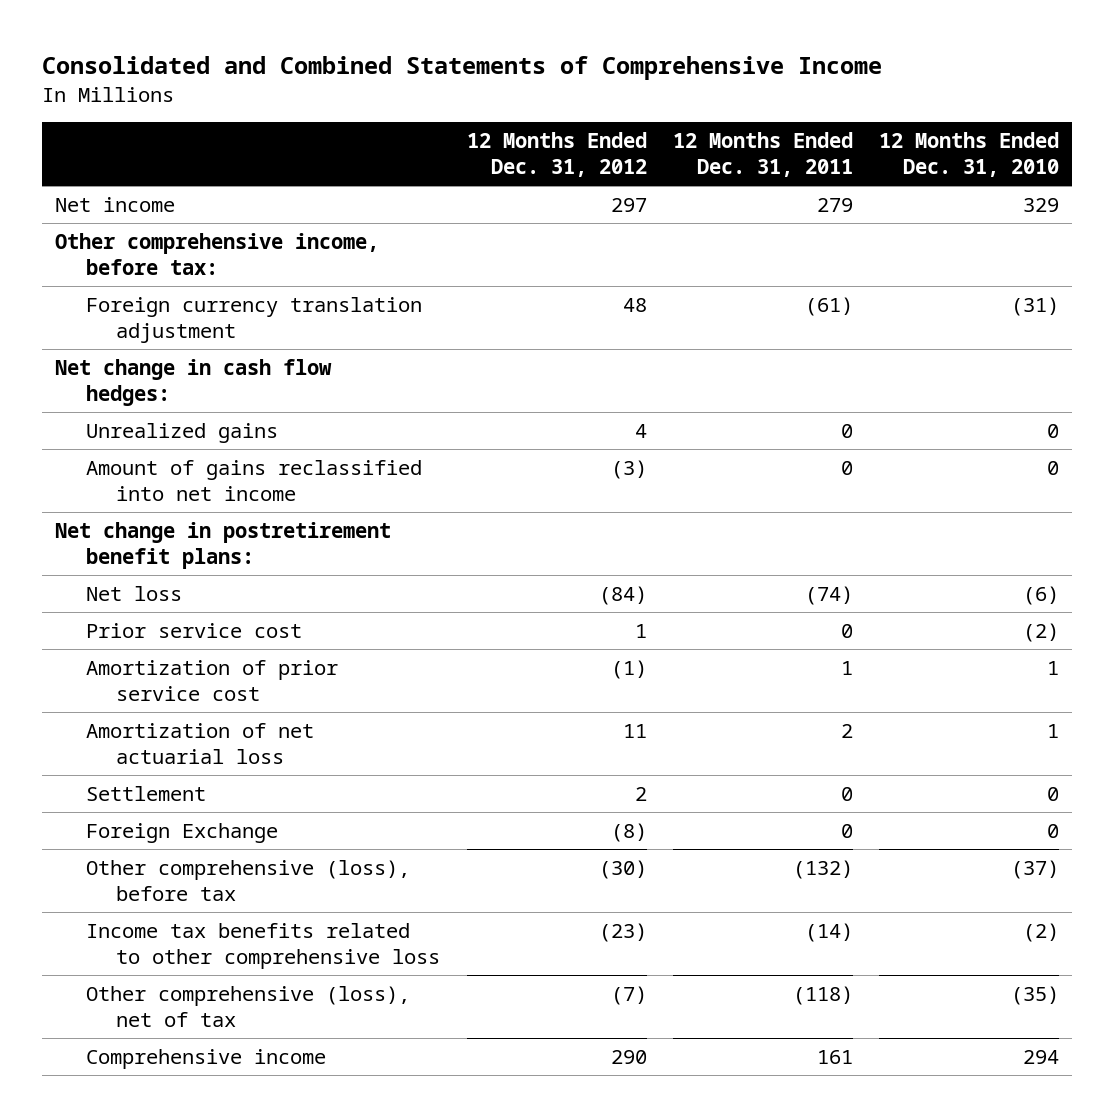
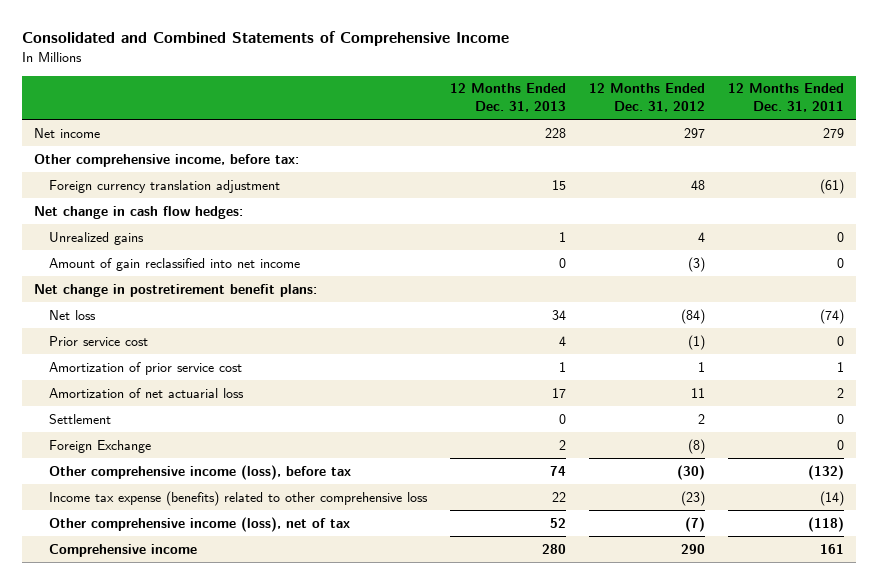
- | 12 Months Ended Dec. 31, 2012 | 12 Months Ended Dec. 31, 2011 | 12 Months Ended Dec. 31, 2010
+ | 12 Months Ended Dec. 31, 2013 | 12 Months Ended Dec. 31, 2012 | 12 Months Ended Dec. 31, 2011
- Amount of gains reclassified into net income | (3) | 0 | 0
+ Amount of gain reclassified into net income | 0 | (3) | 0
- Prior service cost | 1 | 0 | (2)
- Amortization of prior service cost | (1) | 1 | 1
+ Prior service cost | 4 | (1) | 0
+ Amortization of prior service cost | 1 | 1 | 1
- Other comprehensive (loss), before tax | (30) | (132) | (37)
- Income tax benefits related to other comprehensive loss | (23) | (14) | (2)
- Other comprehensive (loss), net of tax | (7) | (118) | (35)
+ Other comprehensive income (loss), before tax | 74 | (30) | (132)
+ Income tax expense (benefits) related to other comprehensive loss | 22 | (23) | (14)
+ Other comprehensive income (loss), net of tax | 52 | (7) | (118)

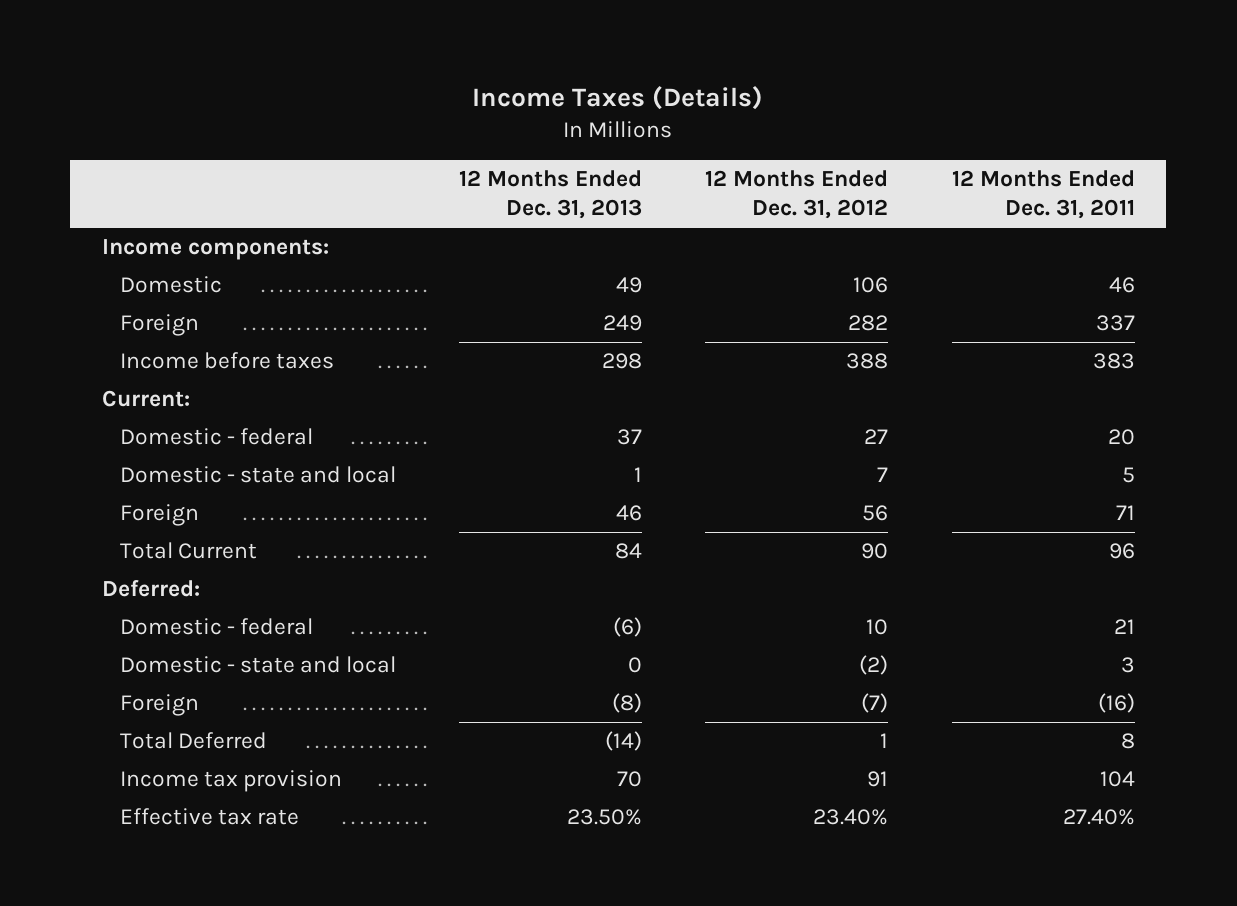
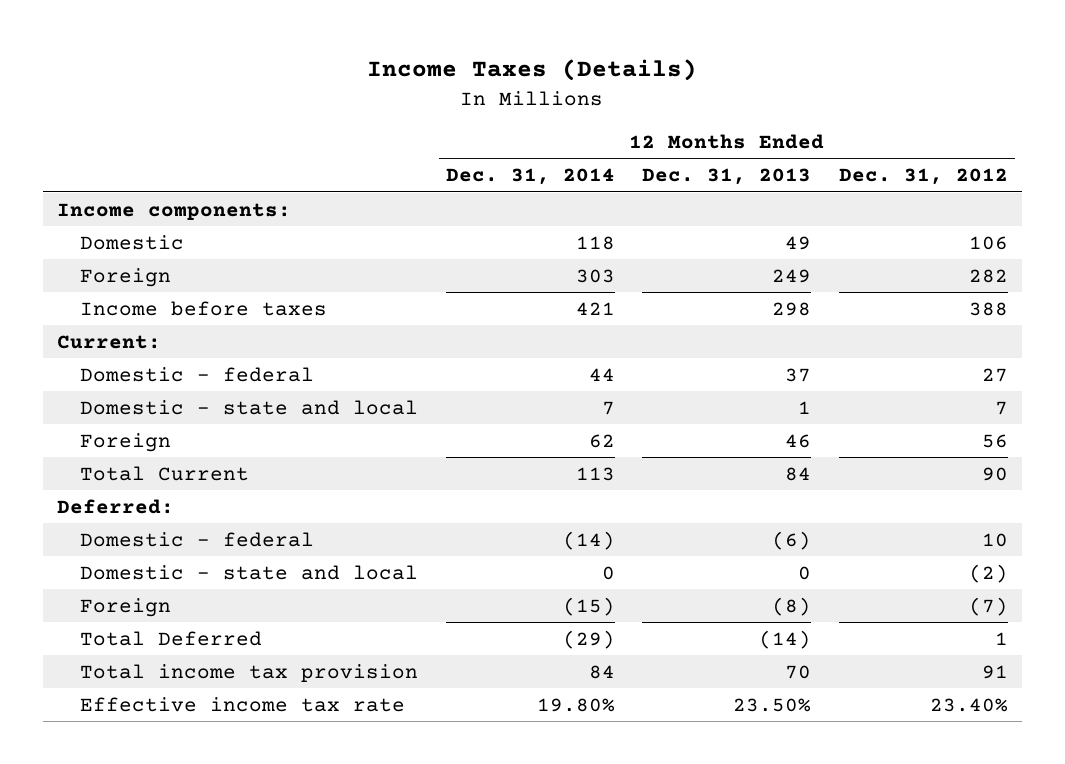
- | 12 Months Ended Dec. 31, 2013 | 12 Months Ended Dec. 31, 2012 | 12 Months Ended Dec. 31, 2011
+ | 12 Months Ended Dec. 31, 2014 | 12 Months Ended Dec. 31, 2013 | 12 Months Ended Dec. 31, 2012
- Income tax provision | 70 | 91 | 104
- Effective tax rate | 23.50% | 23.40% | 27.40%
+ Total income tax provision | 84 | 70 | 91
+ Effective income tax rate | 19.80% | 23.50% | 23.40%

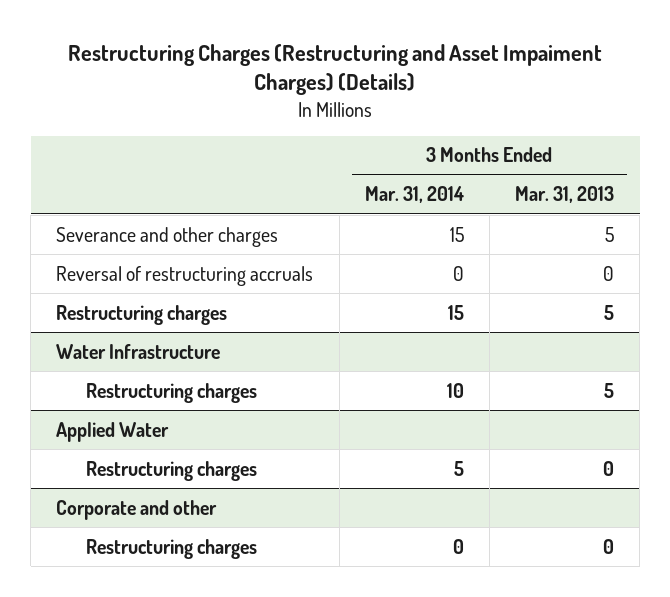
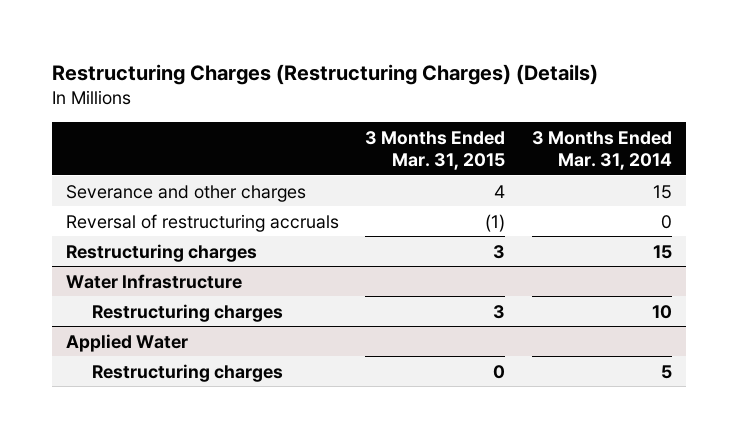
- Restructuring Charges (Restructuring and Asset Impaiment Charges) (Details)
+ Restructuring Charges (Restructuring Charges) (Details)
- | 3 Months Ended Mar. 31, 2014 | 3 Months Ended Mar. 31, 2013
+ | 3 Months Ended Mar. 31, 2015 | 3 Months Ended Mar. 31, 2014
- Corporate and other
- Restructuring charges | 0 | 0

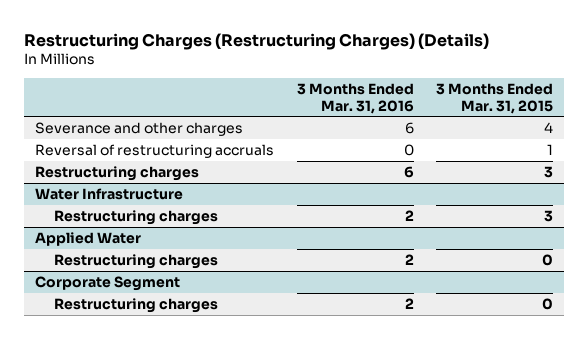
- | 3 Months Ended Mar. 31, 2015 | 3 Months Ended Mar. 31, 2014
+ | 3 Months Ended Mar. 31, 2016 | 3 Months Ended Mar. 31, 2015
- Reversal of restructuring accruals | (1) | 0
+ Reversal of restructuring accruals | 0 | 1
+ Corporate Segment
+ Restructuring charges | 2 | 0

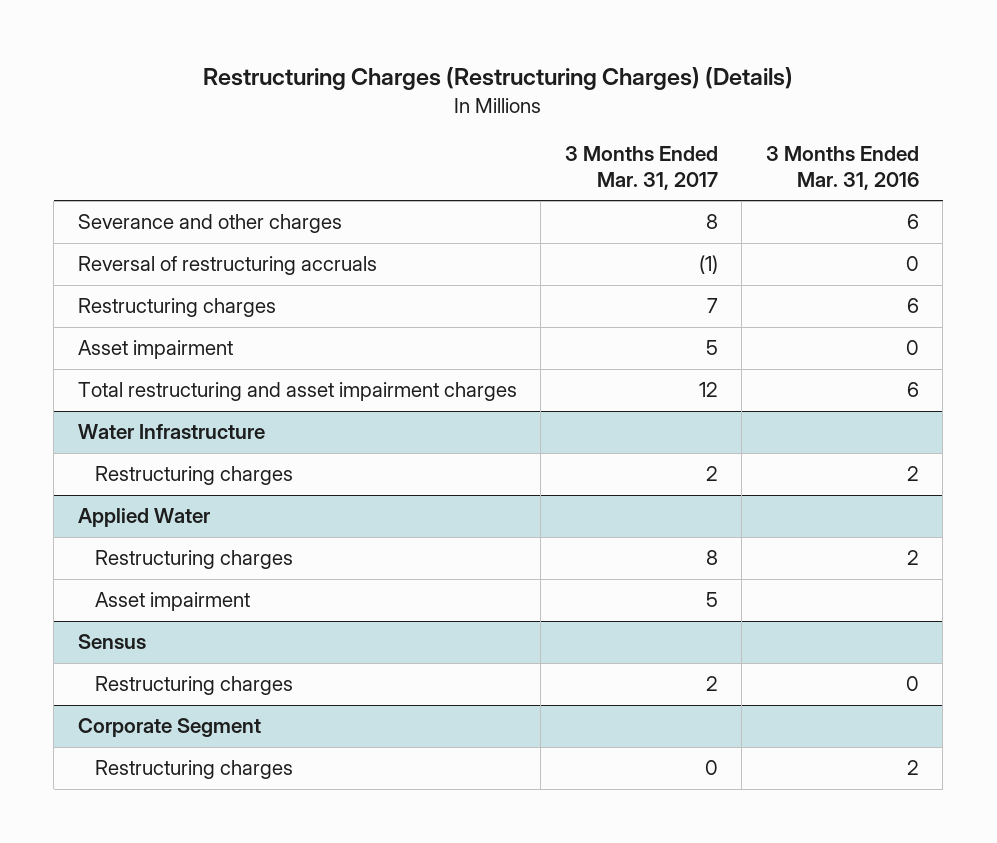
- | 3 Months Ended Mar. 31, 2016 | 3 Months Ended Mar. 31, 2015
+ | 3 Months Ended Mar. 31, 2017 | 3 Months Ended Mar. 31, 2016
+ Asset impairment | 5 | 0
+ Total restructuring and asset impairment charges | 12 | 6
@ Applied Water
+ Asset impairment | 5 |
+ Sensus
+ Restructuring charges | 2 | 0

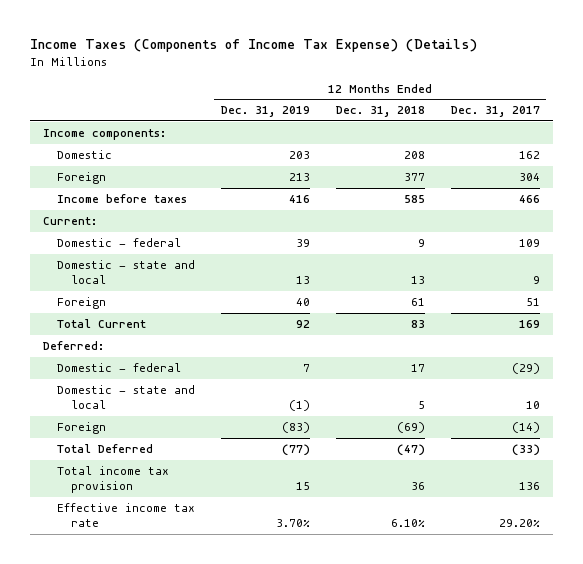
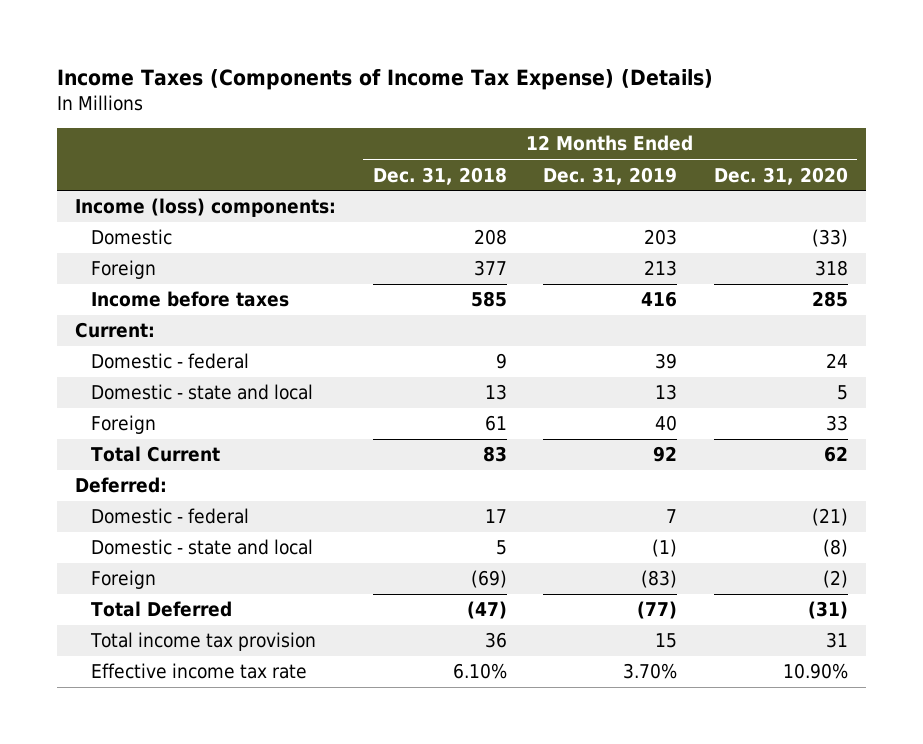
- | 12 Months Ended Dec. 31, 2019 | 12 Months Ended Dec. 31, 2018 | 12 Months Ended Dec. 31, 2017
+ | 12 Months Ended Dec. 31, 2018 | 12 Months Ended Dec. 31, 2019 | 12 Months Ended Dec. 31, 2020
- Income components:
+ Income (loss) components:

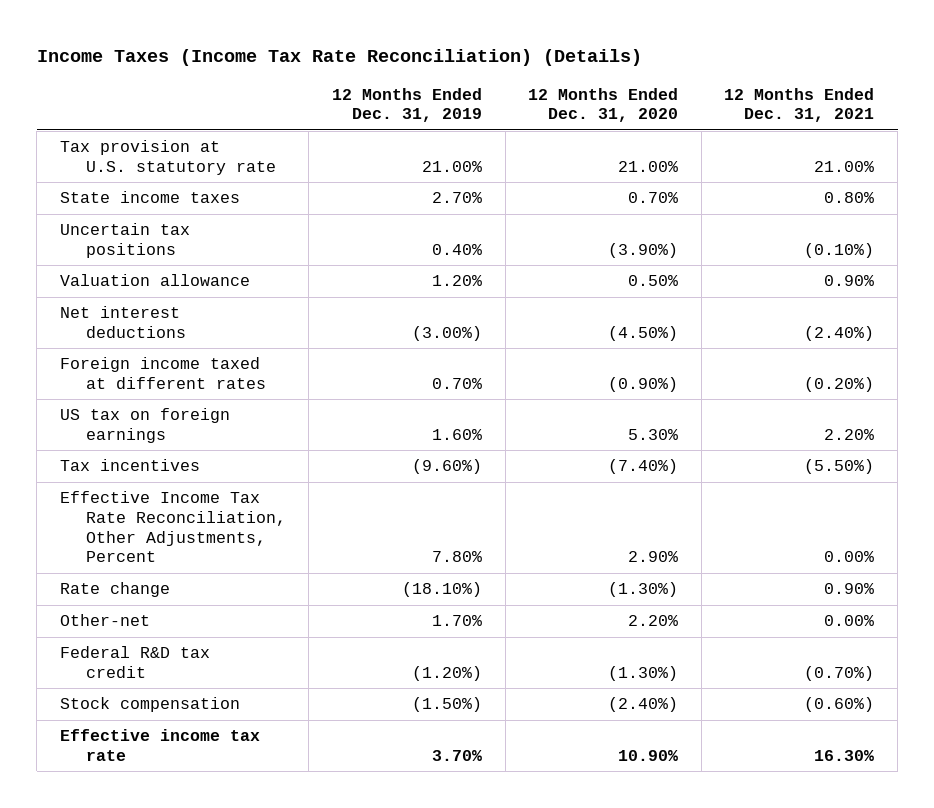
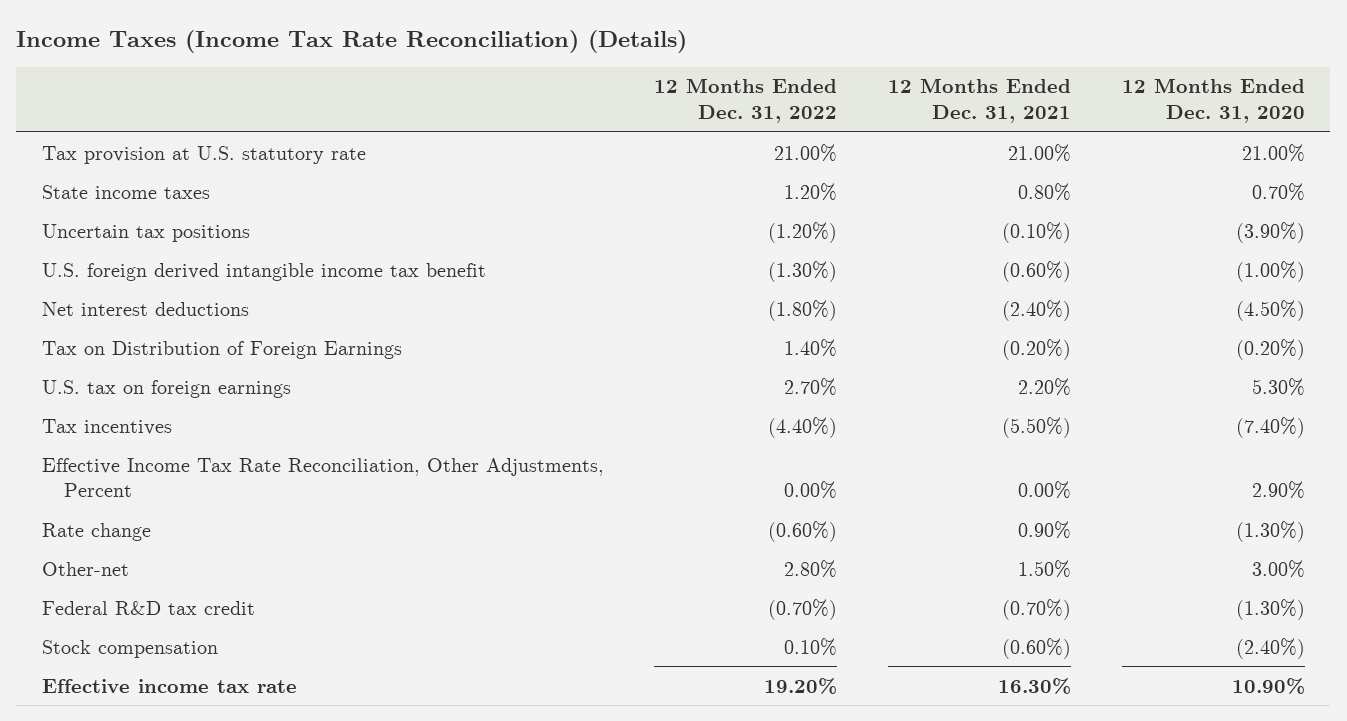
- | 12 Months Ended Dec. 31, 2019 | 12 Months Ended Dec. 31, 2020 | 12 Months Ended Dec. 31, 2021
+ | 12 Months Ended Dec. 31, 2022 | 12 Months Ended Dec. 31, 2021 | 12 Months Ended Dec. 31, 2020
- Valuation allowance | 1.20% | 0.50% | 0.90%
+ U.S. foreign derived intangible income tax benefit | (1.30%) | (0.60%) | (1.00%)
- Foreign income taxed at different rates | 0.70% | (0.90%) | (0.20%)
- US tax on foreign earnings | 1.60% | 5.30% | 2.20%
+ Tax on Distribution of Foreign Earnings | 1.40% | (0.20%) | (0.20%)
+ U.S. tax on foreign earnings | 2.70% | 2.20% | 5.30%
- Other-net | 1.70% | 2.20% | 0.00%
+ Other-net | 2.80% | 1.50% | 3.00%

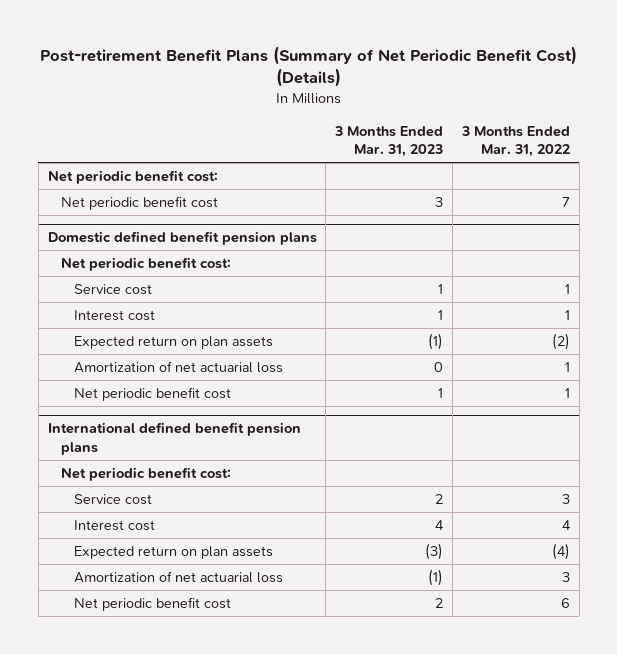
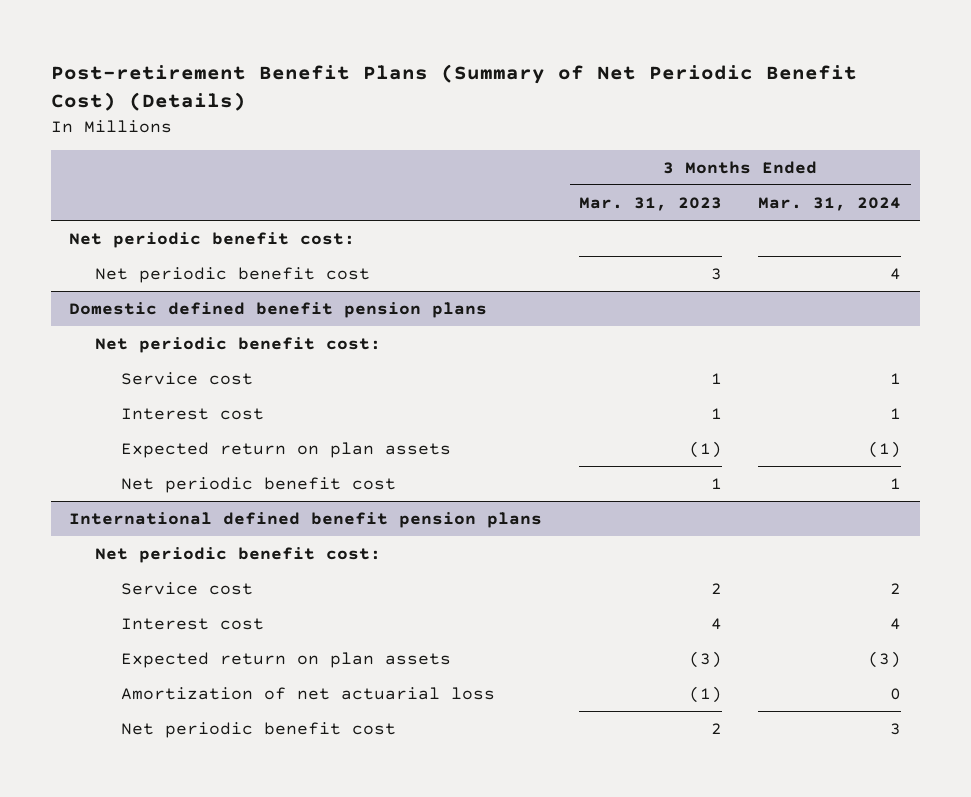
- | 3 Months Ended Mar. 31, 2023 | 3 Months Ended Mar. 31, 2022
+ | 3 Months Ended Mar. 31, 2023 | 3 Months Ended Mar. 31, 2024
@ Domestic defined benefit pension plans
- Amortization of net actuarial loss | 0 | 1

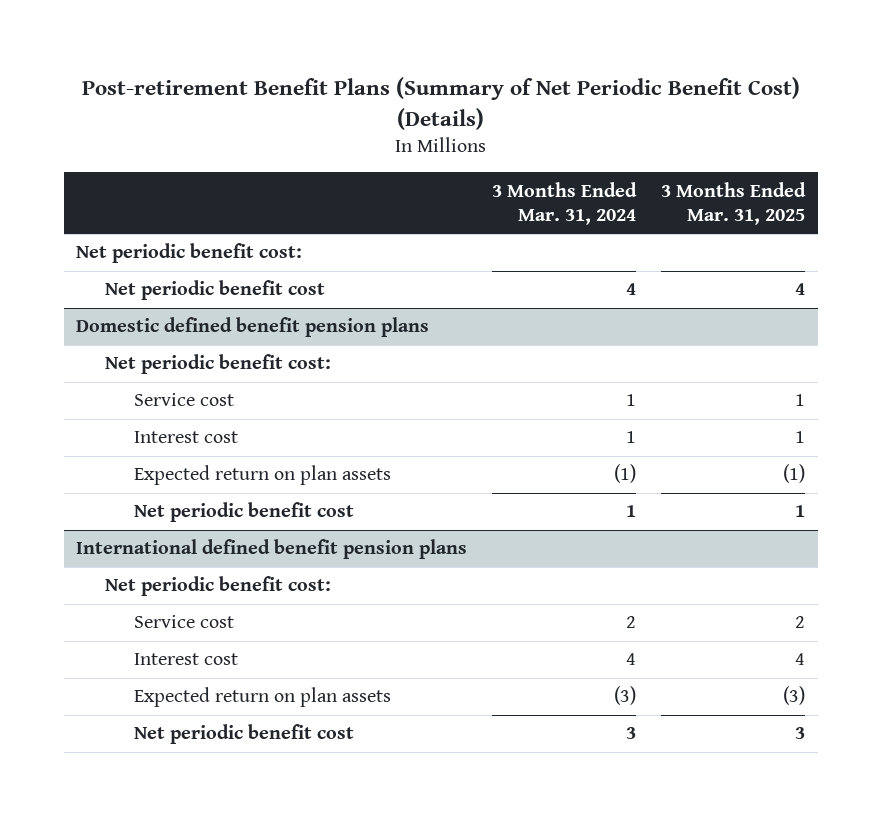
- | 3 Months Ended Mar. 31, 2023 | 3 Months Ended Mar. 31, 2024
+ | 3 Months Ended Mar. 31, 2024 | 3 Months Ended Mar. 31, 2025
@ International defined benefit pension plans
- Amortization of net actuarial loss | (1) | 0

